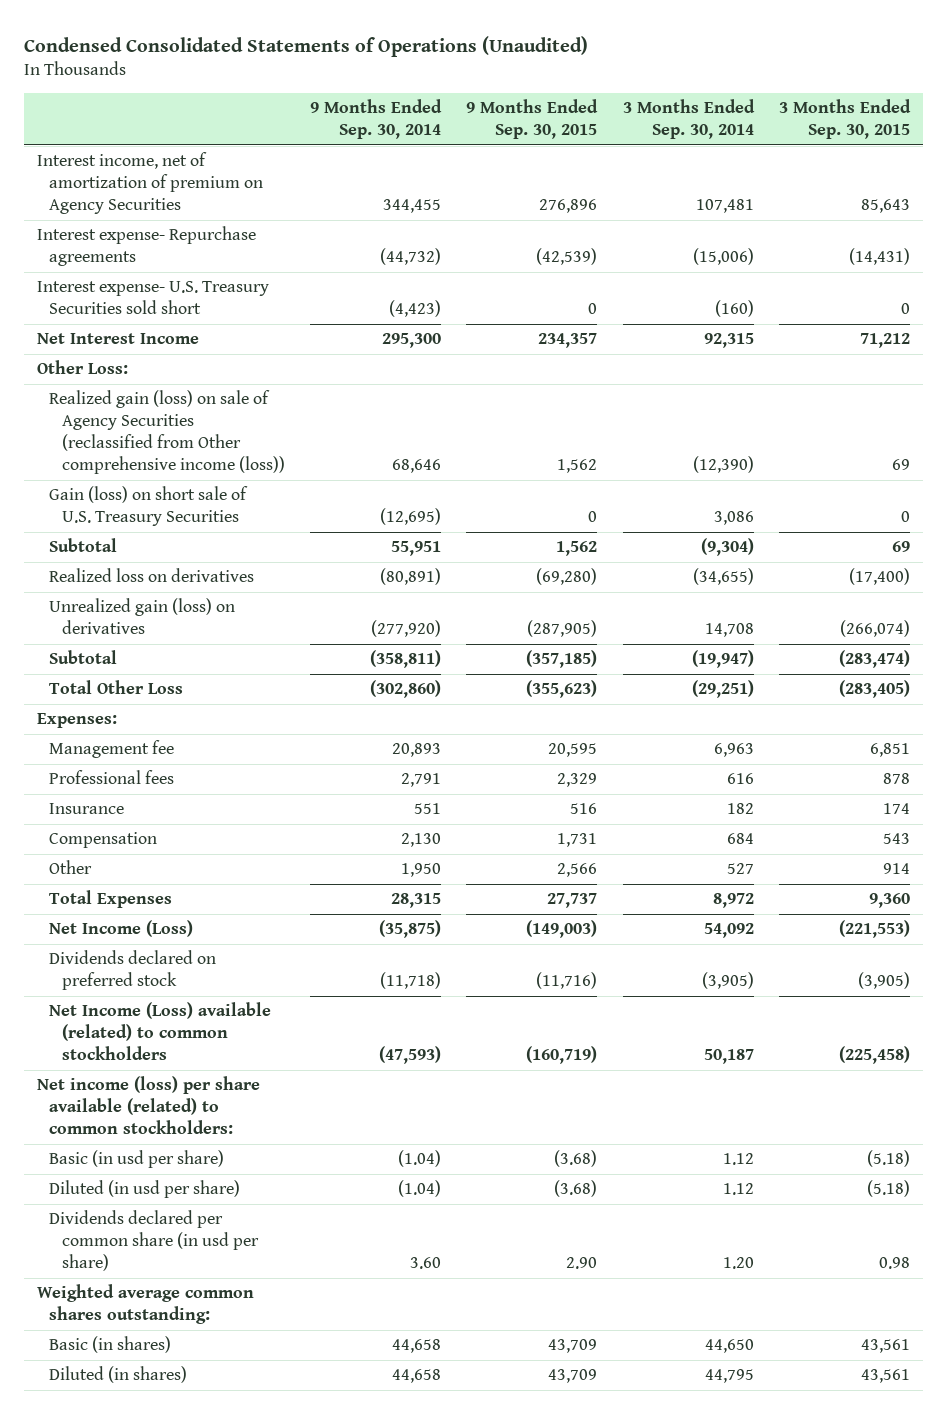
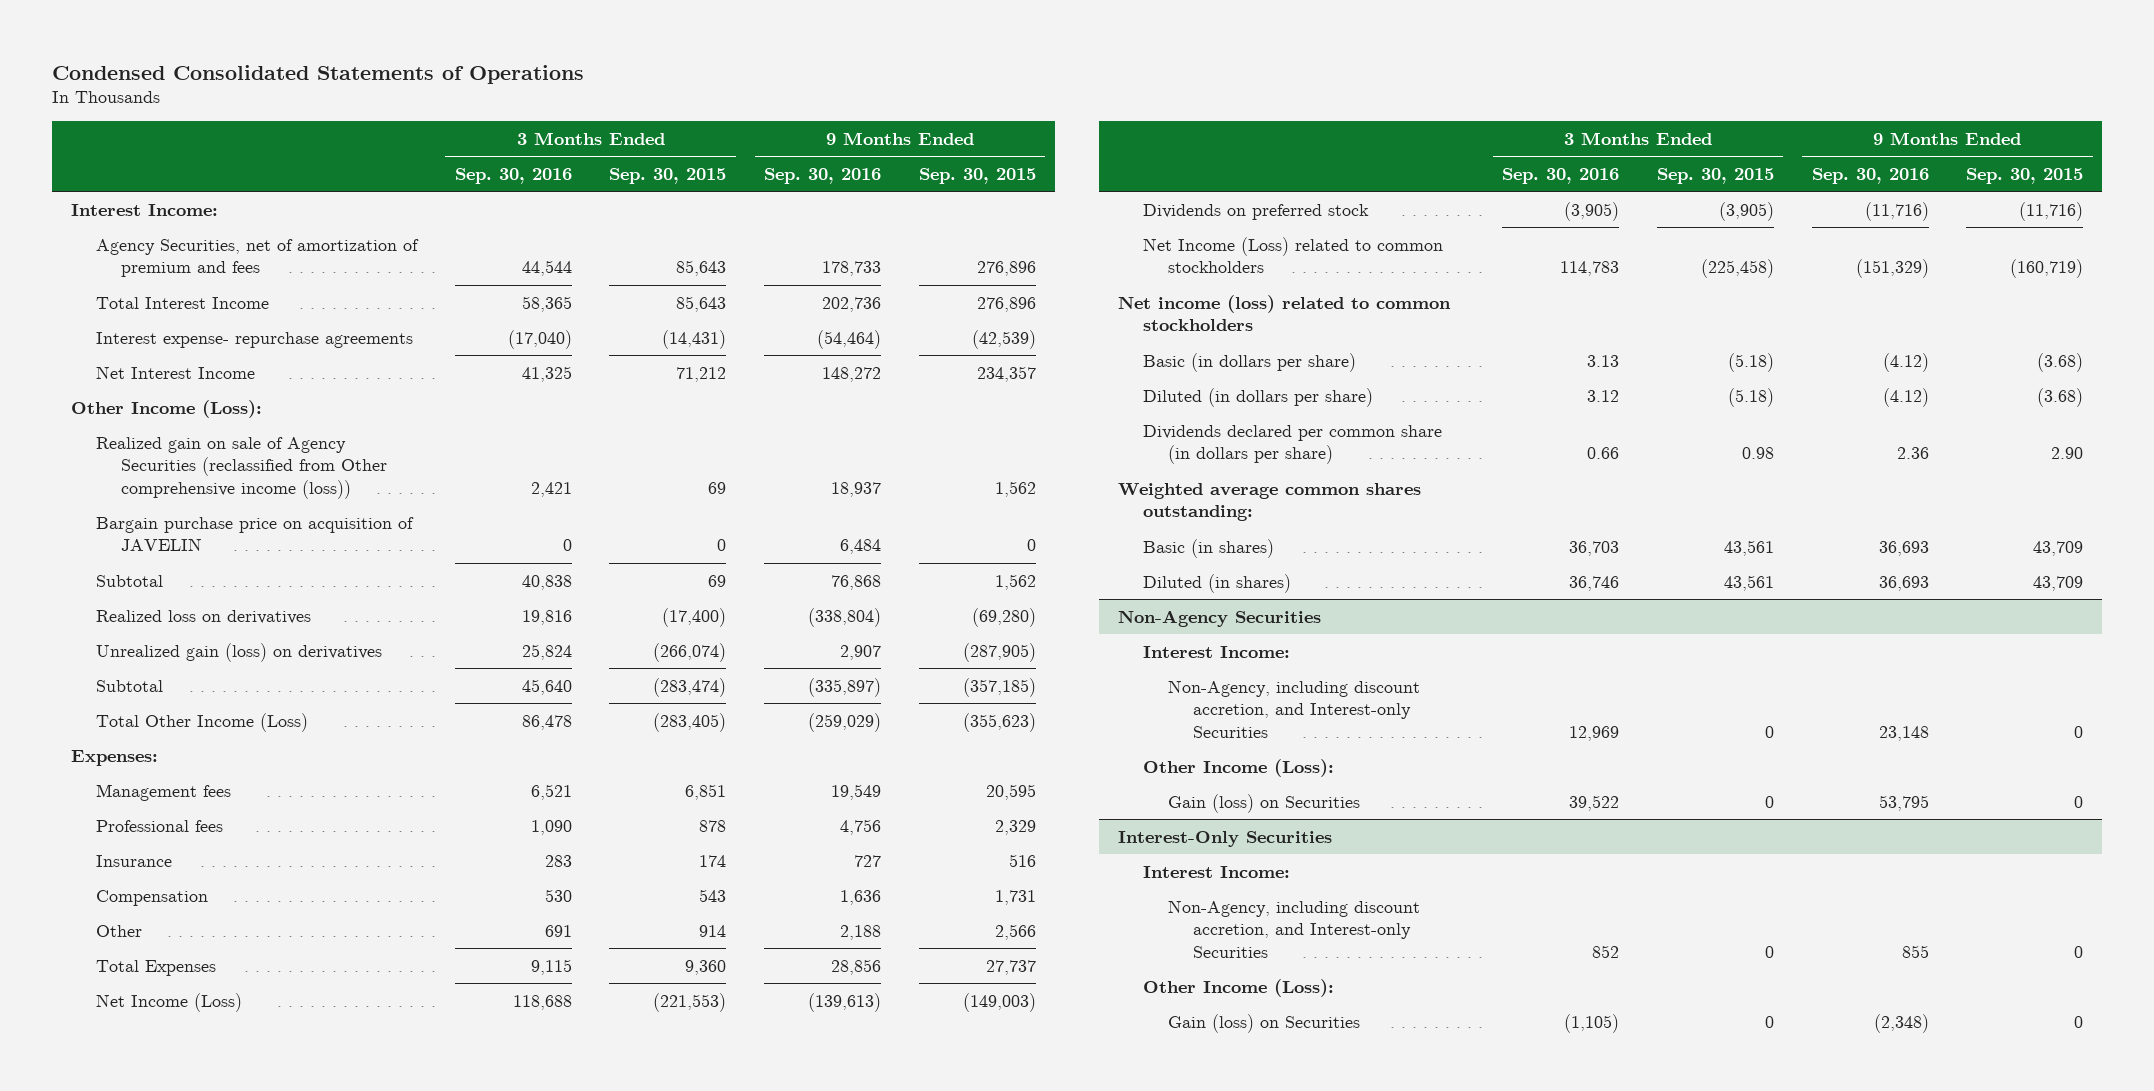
- Condensed Consolidated Statements of Operations (Unaudited)
+ Condensed Consolidated Statements of Operations
- | 9 Months Ended Sep. 30, 2014 | 9 Months Ended Sep. 30, 2015 | 3 Months Ended Sep. 30, 2014 | 3 Months Ended Sep. 30, 2015
+ | 3 Months Ended Sep. 30, 2016 | 3 Months Ended Sep. 30, 2015 | 9 Months Ended Sep. 30, 2016 | 9 Months Ended Sep. 30, 2015
- Interest income, net of amortization of premium on Agency Securities | 344,455 | 276,896 | 107,481 | 85,643
- Interest expense- Repurchase agreements | (44,732) | (42,539) | (15,006) | (14,431)
- Interest expense- U.S. Treasury Securities sold short | (4,423) | 0 | (160) | 0
+ Interest Income:
+ Agency Securities, net of amortization of premium and fees | 44,544 | 85,643 | 178,733 | 276,896
+ Total Interest Income | 58,365 | 85,643 | 202,736 | 276,896
+ Interest expense- repurchase agreements | (17,040) | (14,431) | (54,464) | (42,539)
- Other Loss:
- Realized gain (loss) on sale of Agency Securities (reclassified from Other comprehensive income (loss)) | 68,646 | 1,562 | (12,390) | 69
- Gain (loss) on short sale of U.S. Treasury Securities | (12,695) | 0 | 3,086 | 0
+ Other Income (Loss):
+ Realized gain on sale of Agency Securities (reclassified from Other comprehensive income (loss)) | 2,421 | 69 | 18,937 | 1,562
+ Bargain purchase price on acquisition of JAVELIN | 0 | 0 | 6,484 | 0
- Total Other Loss | (302,860) | (355,623) | (29,251) | (283,405)
+ Total Other Income (Loss) | 86,478 | (283,405) | (259,029) | (355,623)
- Management fee | 20,893 | 20,595 | 6,963 | 6,851
+ Management fees | 6,521 | 6,851 | 19,549 | 20,595
- Dividends declared on preferred stock | (11,718) | (11,716) | (3,905) | (3,905)
- Net Income (Loss) available (related) to common stockholders | (47,593) | (160,719) | 50,187 | (225,458)
- Net income (loss) per share available (related) to common stockholders:
- Basic (in usd per share) | (1.04) | (3.68) | 1.12 | (5.18)
- Diluted (in usd per share) | (1.04) | (3.68) | 1.12 | (5.18)
- Dividends declared per common share (in usd per share) | 3.60 | 2.90 | 1.20 | 0.98
+ Dividends on preferred stock | (3,905) | (3,905) | (11,716) | (11,716)
+ Net Income (Loss) related to common stockholders | 114,783 | (225,458) | (151,329) | (160,719)
+ Net income (loss) related to common stockholders
+ Basic (in dollars per share) | 3.13 | (5.18) | (4.12) | (3.68)
+ Diluted (in dollars per share) | 3.12 | (5.18) | (4.12) | (3.68)
+ Dividends declared per common share (in dollars per share) | 0.66 | 0.98 | 2.36 | 2.90
+ Non-Agency Securities
+ Interest Income:
+ Non-Agency, including discount accretion, and Interest-only Securities | 12,969 | 0 | 23,148 | 0
+ Other Income (Loss):
+ Gain (loss) on Securities | 39,522 | 0 | 53,795 | 0
+ Interest-Only Securities
+ Interest Income:
+ Non-Agency, including discount accretion, and Interest-only Securities | 852 | 0 | 855 | 0
+ Other Income (Loss):
+ Gain (loss) on Securities | (1,105) | 0 | (2,348) | 0

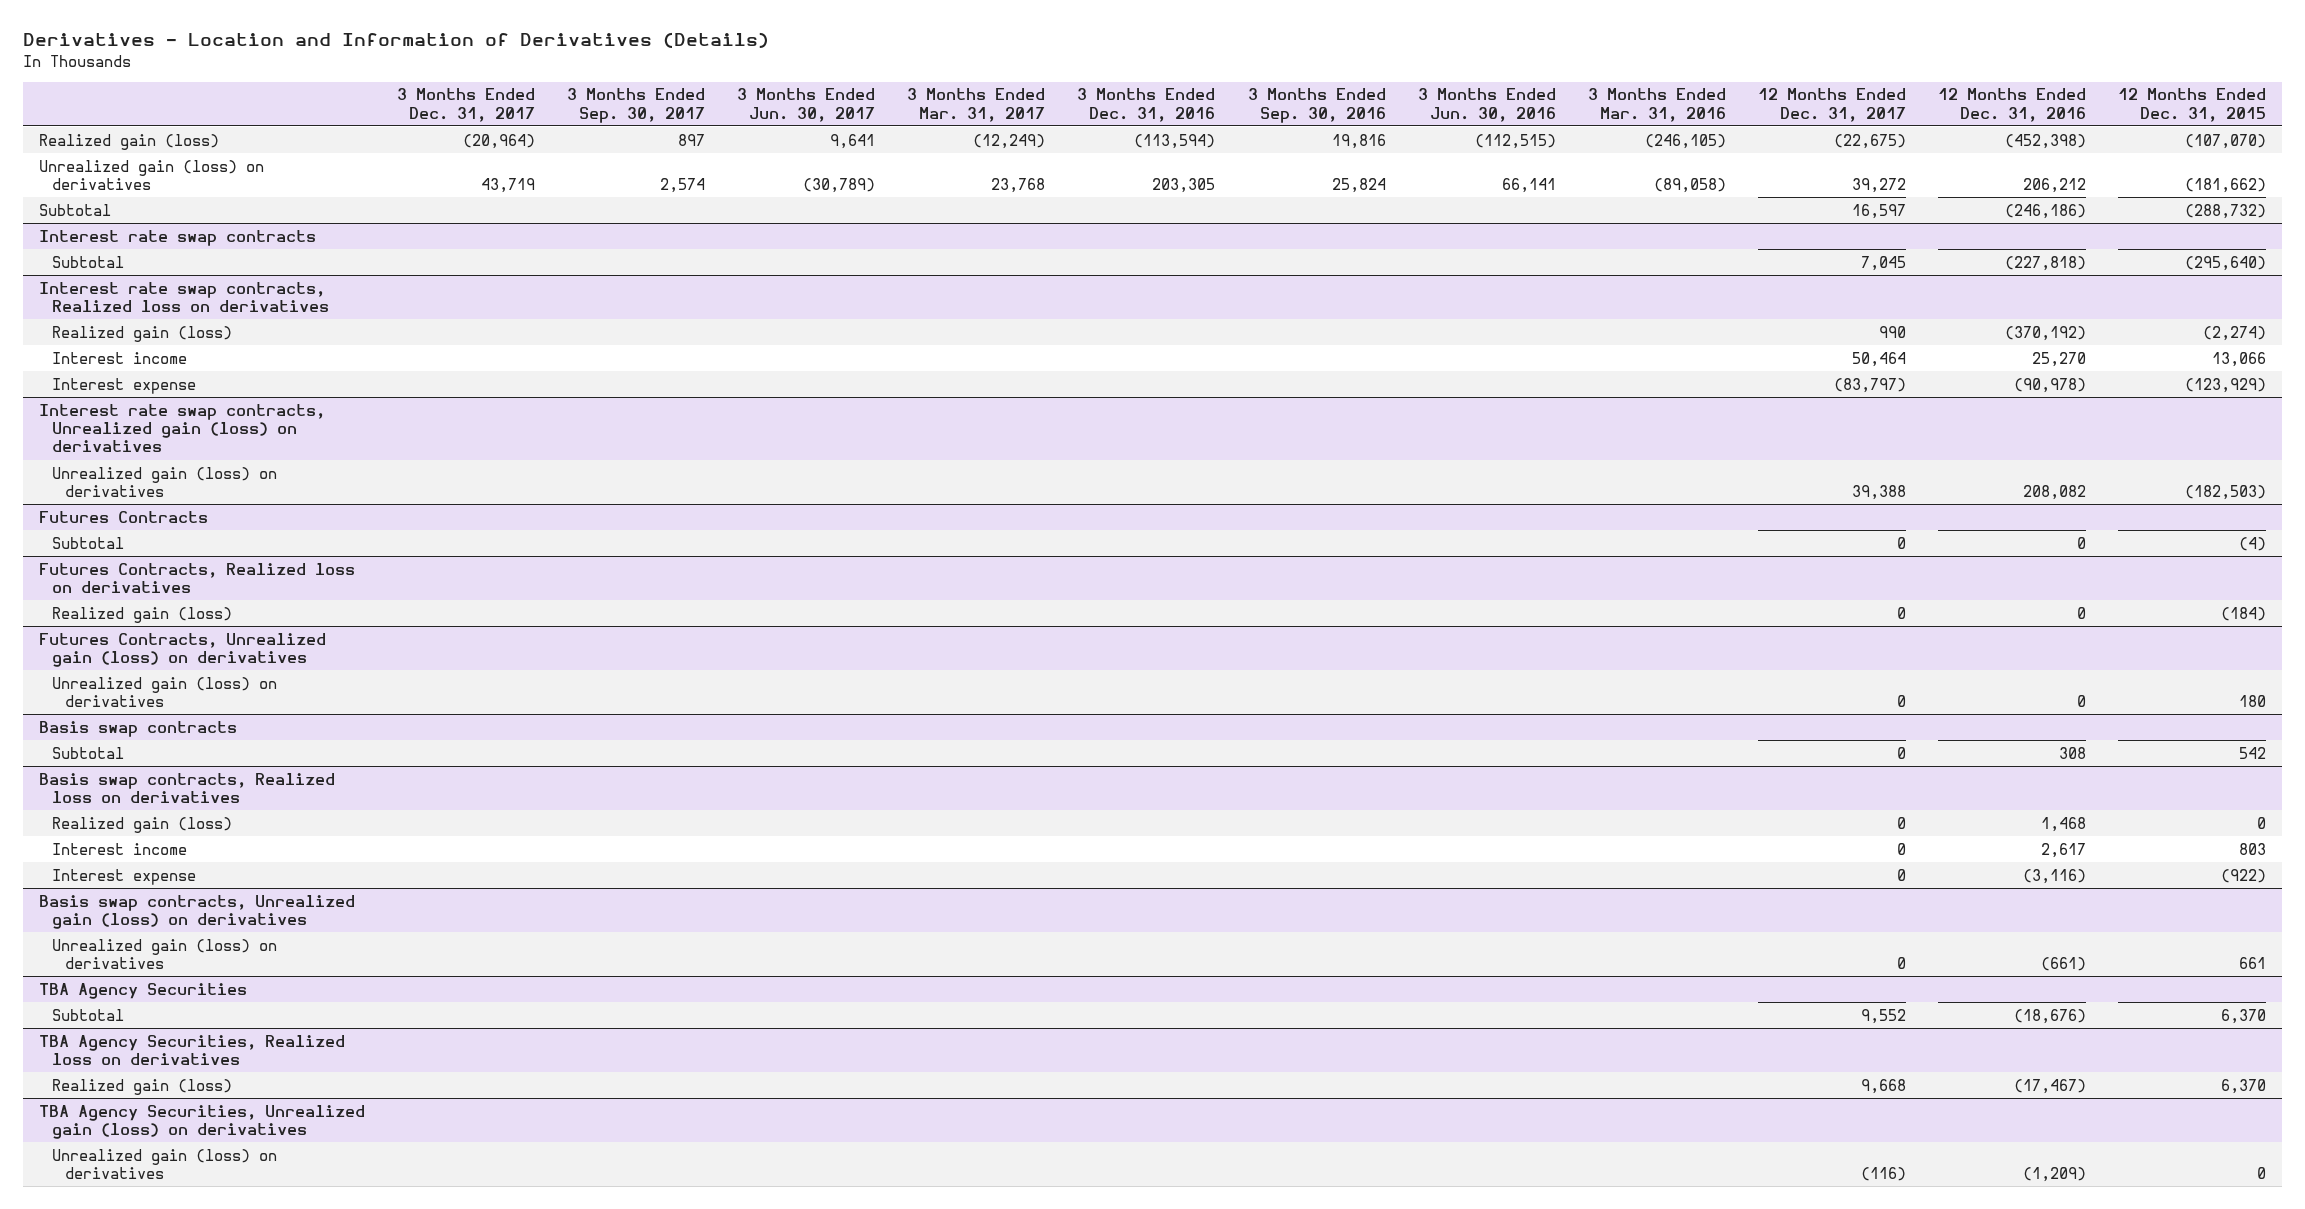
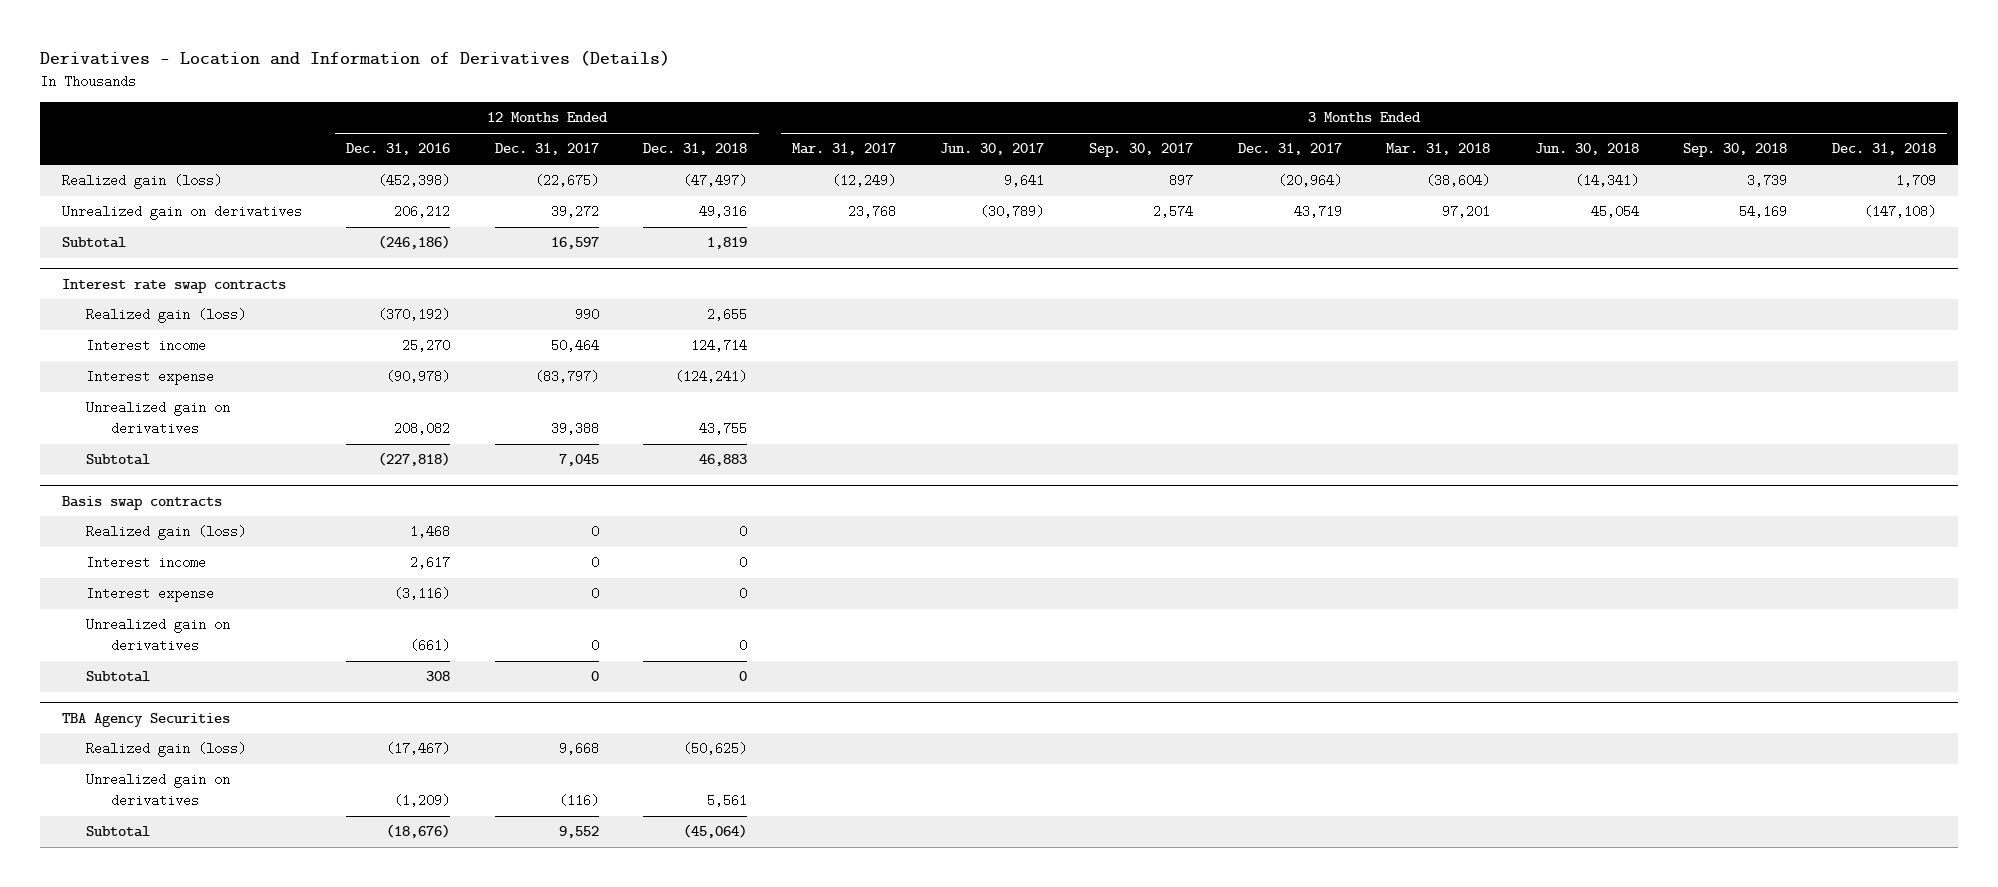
- | 3 Months Ended Dec. 31, 2017 | 3 Months Ended Sep. 30, 2017 | 3 Months Ended Jun. 30, 2017 | 3 Months Ended Mar. 31, 2017 | 3 Months Ended Dec. 31, 2016 | 3 Months Ended Sep. 30, 2016 | 3 Months Ended Jun. 30, 2016 | 3 Months Ended Mar. 31, 2016 | 12 Months Ended Dec. 31, 2017 | 12 Months Ended Dec. 31, 2016 | 12 Months Ended Dec. 31, 2015
+ | 12 Months Ended Dec. 31, 2016 | 12 Months Ended Dec. 31, 2017 | 12 Months Ended Dec. 31, 2018 | 3 Months Ended Mar. 31, 2017 | 3 Months Ended Jun. 30, 2017 | 3 Months Ended Sep. 30, 2017 | 3 Months Ended Dec. 31, 2017 | 3 Months Ended Mar. 31, 2018 | 3 Months Ended Jun. 30, 2018 | 3 Months Ended Sep. 30, 2018 | 3 Months Ended Dec. 31, 2018
- Unrealized gain (loss) on derivatives | 43,719 | 2,574 | (30,789) | 23,768 | 203,305 | 25,824 | 66,141 | (89,058) | 39,272 | 206,212 | (181,662)
+ Unrealized gain on derivatives | 206,212 | 39,272 | 49,316 | 23,768 | (30,789) | 2,574 | 43,719 | 97,201 | 45,054 | 54,169 | (147,108)
- Interest rate swap contracts, Realized loss on derivatives
- Interest rate swap contracts, Unrealized gain (loss) on derivatives
- Unrealized gain (loss) on derivatives | | | | | | | | | 39,388 | 208,082 | (182,503)
- Futures Contracts
- Subtotal | | | | | | | | | 0 | 0 | (4)
- Futures Contracts, Realized loss on derivatives
- Realized gain (loss) | | | | | | | | | 0 | 0 | (184)
- Futures Contracts, Unrealized gain (loss) on derivatives
- Unrealized gain (loss) on derivatives | | | | | | | | | 0 | 0 | 180
@ Interest rate swap contracts
+ Unrealized gain on derivatives | 208,082 | 39,388 | 43,755 | | | | | | | |
moved down: Subtotal | (227,818) | 7,045 | 46,883 | | | | | | | |
- Basis swap contracts, Realized loss on derivatives
- Basis swap contracts, Unrealized gain (loss) on derivatives
- Unrealized gain (loss) on derivatives | | | | | | | | | 0 | (661) | 661
@ Basis swap contracts
+ Unrealized gain on derivatives | (661) | 0 | 0 | | | | | | | |
moved down: Subtotal | 308 | 0 | 0 | | | | | | | |
- TBA Agency Securities, Realized loss on derivatives
- TBA Agency Securities, Unrealized gain (loss) on derivatives
- Unrealized gain (loss) on derivatives | | | | | | | | | (116) | (1,209) | 0
@ TBA Agency Securities
+ Unrealized gain on derivatives | (1,209) | (116) | 5,561 | | | | | | | |
moved down: Subtotal | (18,676) | 9,552 | (45,064) | | | | | | | |

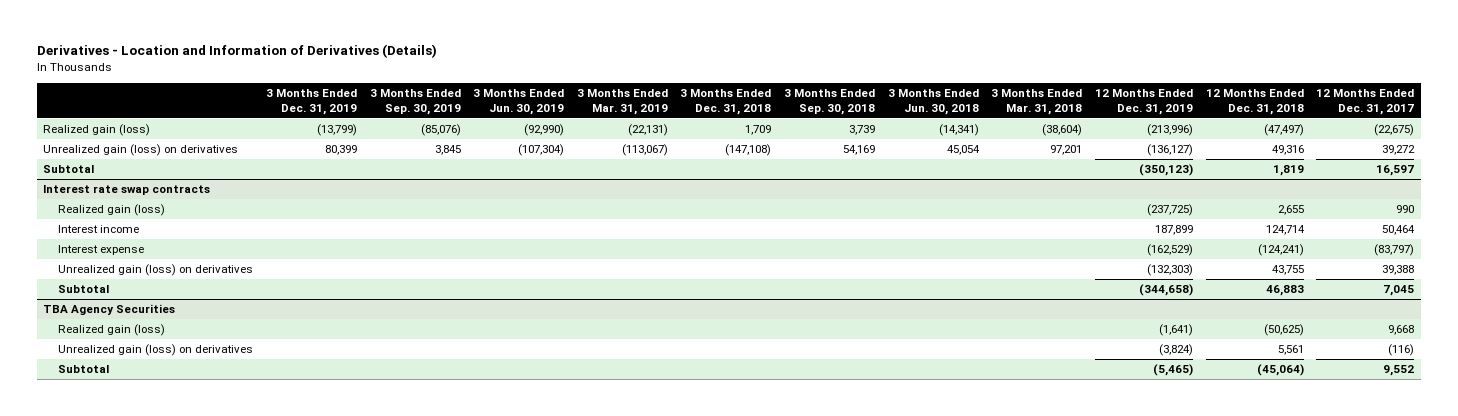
- | 12 Months Ended Dec. 31, 2016 | 12 Months Ended Dec. 31, 2017 | 12 Months Ended Dec. 31, 2018 | 3 Months Ended Mar. 31, 2017 | 3 Months Ended Jun. 30, 2017 | 3 Months Ended Sep. 30, 2017 | 3 Months Ended Dec. 31, 2017 | 3 Months Ended Mar. 31, 2018 | 3 Months Ended Jun. 30, 2018 | 3 Months Ended Sep. 30, 2018 | 3 Months Ended Dec. 31, 2018
+ | 3 Months Ended Dec. 31, 2019 | 3 Months Ended Sep. 30, 2019 | 3 Months Ended Jun. 30, 2019 | 3 Months Ended Mar. 31, 2019 | 3 Months Ended Dec. 31, 2018 | 3 Months Ended Sep. 30, 2018 | 3 Months Ended Jun. 30, 2018 | 3 Months Ended Mar. 31, 2018 | 12 Months Ended Dec. 31, 2019 | 12 Months Ended Dec. 31, 2018 | 12 Months Ended Dec. 31, 2017
- Unrealized gain on derivatives | 206,212 | 39,272 | 49,316 | 23,768 | (30,789) | 2,574 | 43,719 | 97,201 | 45,054 | 54,169 | (147,108)
+ Unrealized gain (loss) on derivatives | 80,399 | 3,845 | (107,304) | (113,067) | (147,108) | 54,169 | 45,054 | 97,201 | (136,127) | 49,316 | 39,272
@ Interest rate swap contracts
- Unrealized gain on derivatives | 208,082 | 39,388 | 43,755 | | | | | | | |
+ Unrealized gain (loss) on derivatives | | | | | | | | | (132,303) | 43,755 | 39,388
- Basis swap contracts
- Realized gain (loss) | 1,468 | 0 | 0 | | | | | | | |
- Interest income | 2,617 | 0 | 0 | | | | | | | |
- Interest expense | (3,116) | 0 | 0 | | | | | | | |
- Unrealized gain on derivatives | (661) | 0 | 0 | | | | | | | |
- Subtotal | 308 | 0 | 0 | | | | | | | |
@ TBA Agency Securities
- Unrealized gain on derivatives | (1,209) | (116) | 5,561 | | | | | | | |
+ Unrealized gain (loss) on derivatives | | | | | | | | | (3,824) | 5,561 | (116)

